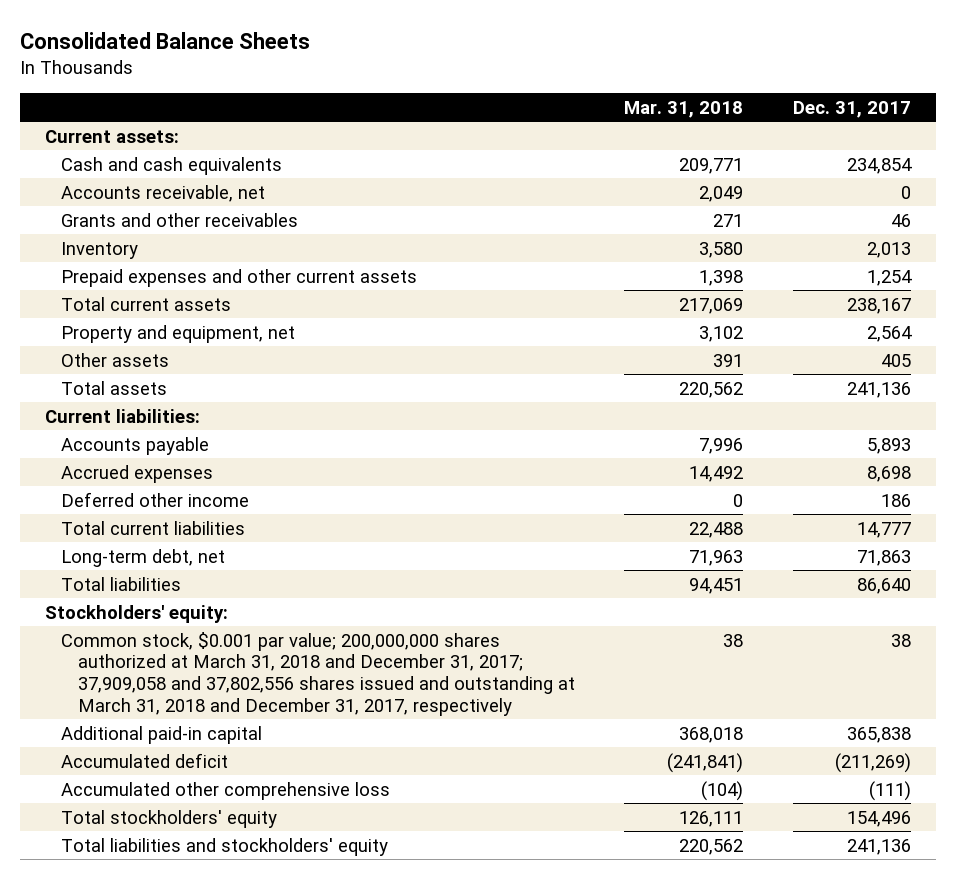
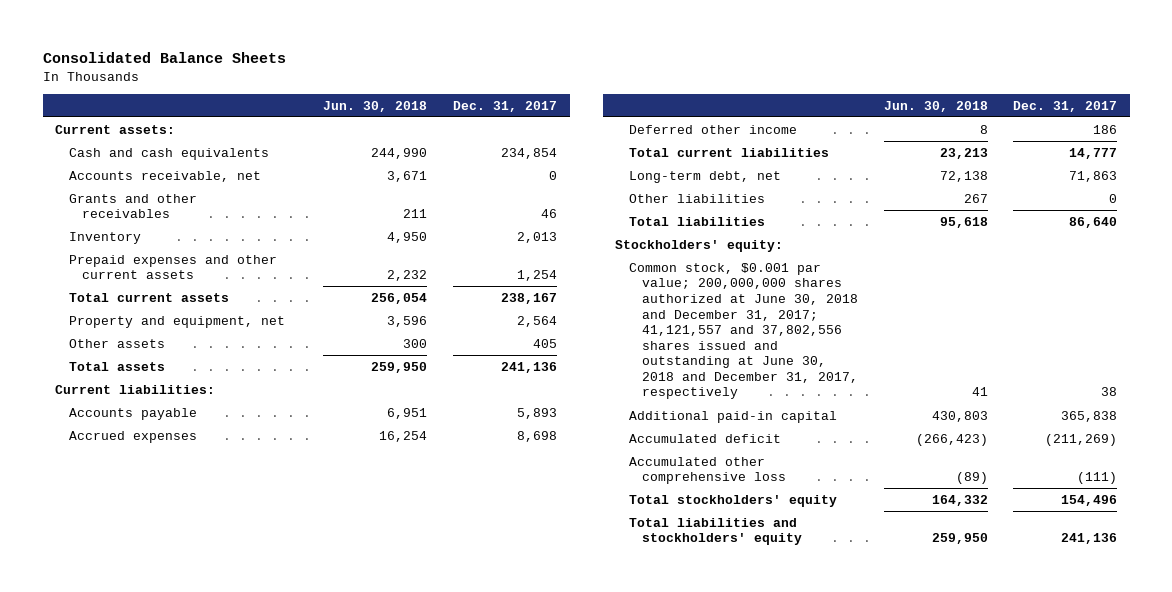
- | Mar. 31, 2018 | Dec. 31, 2017
+ | Jun. 30, 2018 | Dec. 31, 2017
+ Other liabilities | 267 | 0
- Common stock, $0.001 par value; 200,000,000 shares authorized at March 31, 2018 and December 31, 2017; 37,909,058 and 37,802,556 shares issued and outstanding at March 31, 2018 and December 31, 2017, respectively | 38 | 38
+ Common stock, $0.001 par value; 200,000,000 shares authorized at June 30, 2018 and December 31, 2017; 41,121,557 and 37,802,556 shares issued and outstanding at June 30, 2018 and December 31, 2017, respectively | 41 | 38

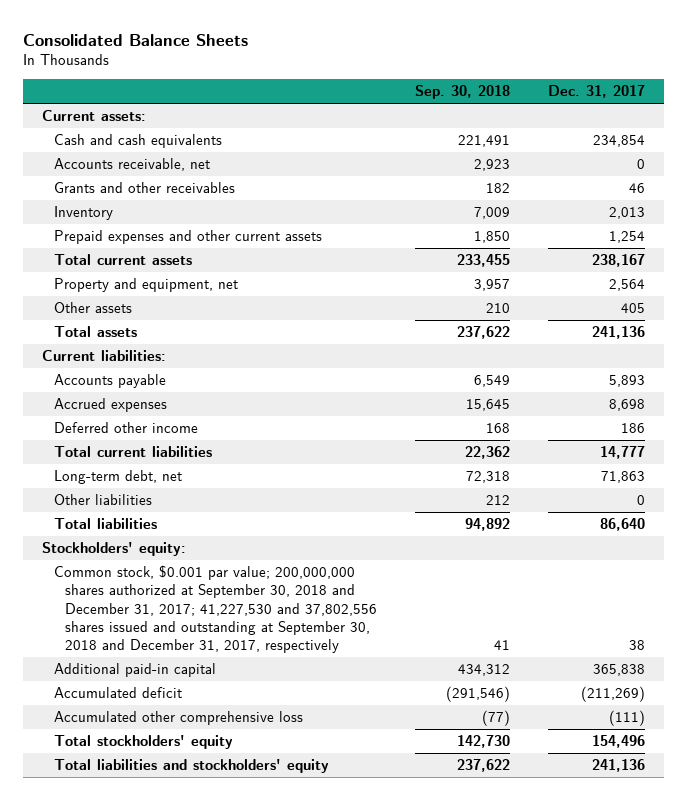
- | Jun. 30, 2018 | Dec. 31, 2017
+ | Sep. 30, 2018 | Dec. 31, 2017
- Common stock, $0.001 par value; 200,000,000 shares authorized at June 30, 2018 and December 31, 2017; 41,121,557 and 37,802,556 shares issued and outstanding at June 30, 2018 and December 31, 2017, respectively | 41 | 38
+ Common stock, $0.001 par value; 200,000,000 shares authorized at September 30, 2018 and December 31, 2017; 41,227,530 and 37,802,556 shares issued and outstanding at September 30, 2018 and December 31, 2017, respectively | 41 | 38

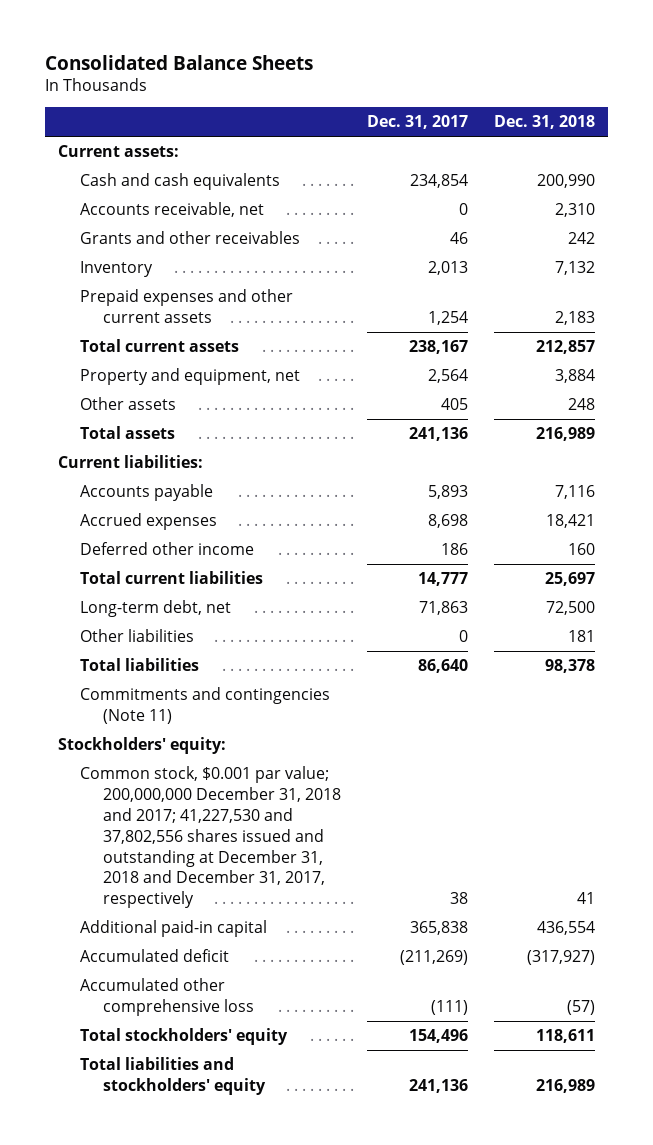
- | Sep. 30, 2018 | Dec. 31, 2017
+ | Dec. 31, 2017 | Dec. 31, 2018
+ Commitments and contingencies (Note 11)
- Common stock, $0.001 par value; 200,000,000 shares authorized at September 30, 2018 and December 31, 2017; 41,227,530 and 37,802,556 shares issued and outstanding at September 30, 2018 and December 31, 2017, respectively | 41 | 38
+ Common stock, $0.001 par value; 200,000,000 December 31, 2018 and 2017; 41,227,530 and 37,802,556 shares issued and outstanding at December 31, 2018 and December 31, 2017, respectively | 38 | 41

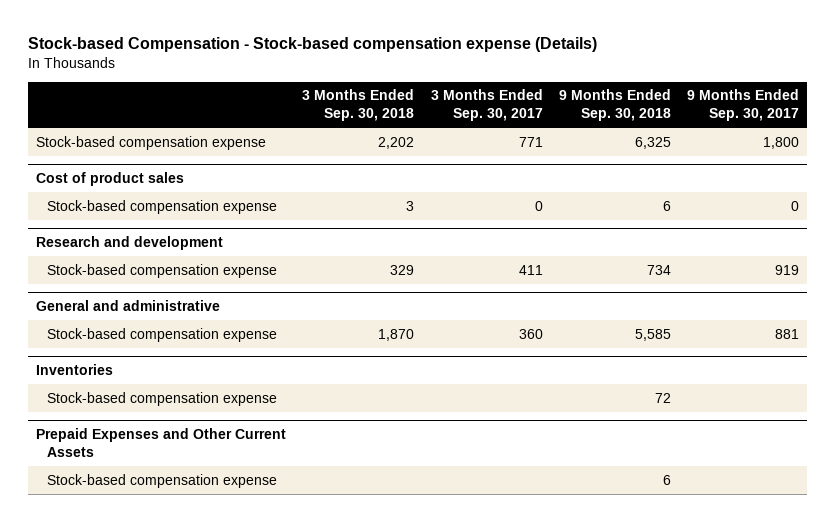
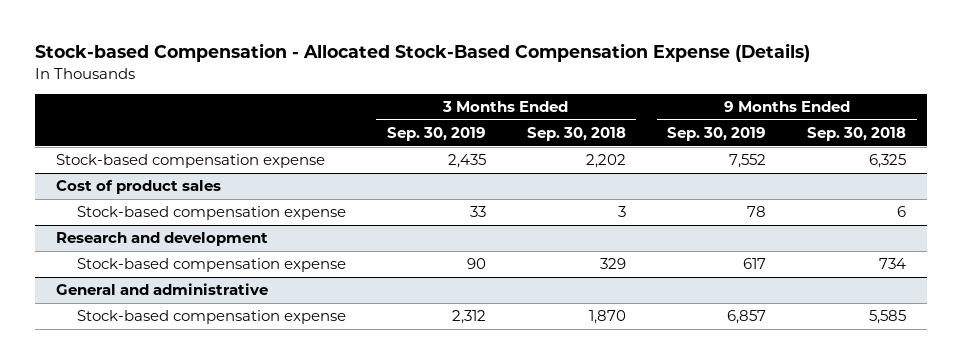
- Stock-based Compensation - Stock-based compensation expense (Details)
+ Stock-based Compensation - Allocated Stock-Based Compensation Expense (Details)
- | 3 Months Ended Sep. 30, 2018 | 3 Months Ended Sep. 30, 2017 | 9 Months Ended Sep. 30, 2018 | 9 Months Ended Sep. 30, 2017
+ | 3 Months Ended Sep. 30, 2019 | 3 Months Ended Sep. 30, 2018 | 9 Months Ended Sep. 30, 2019 | 9 Months Ended Sep. 30, 2018
- Inventories
- Stock-based compensation expense | | | 72 |
- Prepaid Expenses and Other Current Assets
- Stock-based compensation expense | | | 6 |

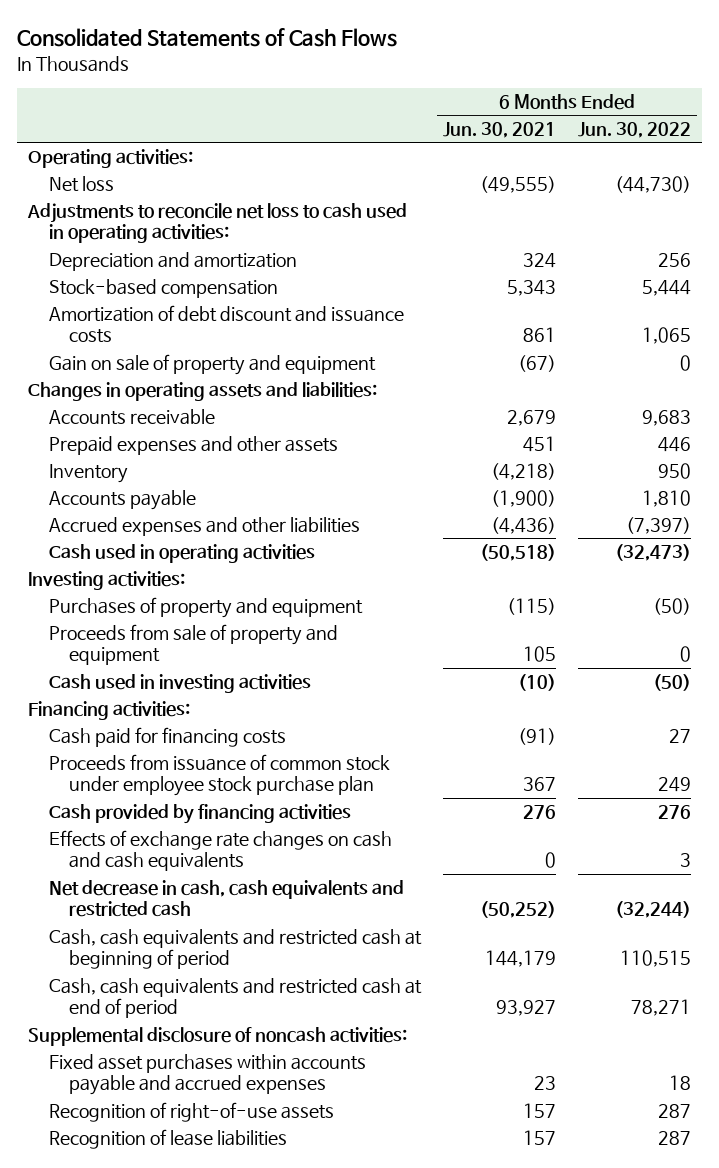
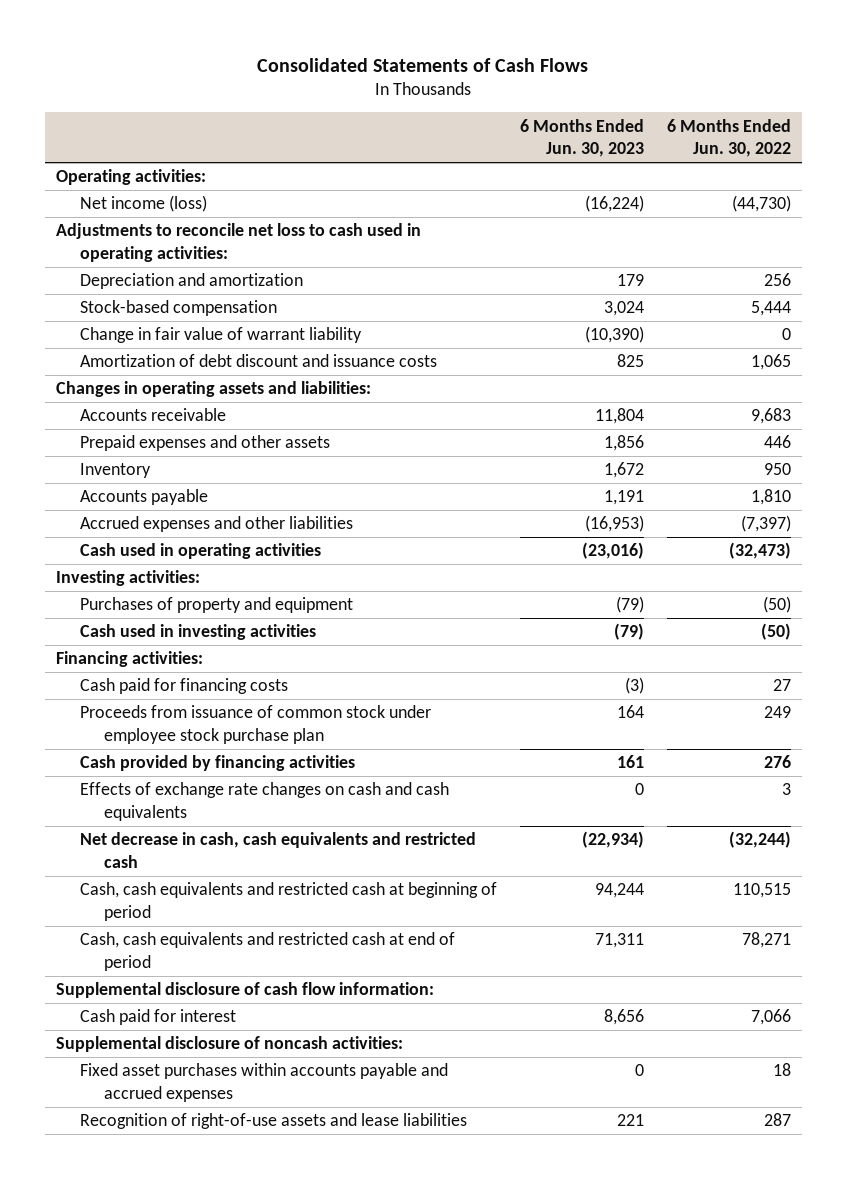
- | 6 Months Ended Jun. 30, 2021 | 6 Months Ended Jun. 30, 2022
+ | 6 Months Ended Jun. 30, 2023 | 6 Months Ended Jun. 30, 2022
- Net loss | (49,555) | (44,730)
+ Net income (loss) | (16,224) | (44,730)
+ Change in fair value of warrant liability | (10,390) | 0
- Gain on sale of property and equipment | (67) | 0
- Proceeds from sale of property and equipment | 105 | 0
+ Supplemental disclosure of cash flow information:
+ Cash paid for interest | 8,656 | 7,066
- Recognition of right-of-use assets | 157 | 287
- Recognition of lease liabilities | 157 | 287
+ Recognition of right-of-use assets and lease liabilities | 221 | 287

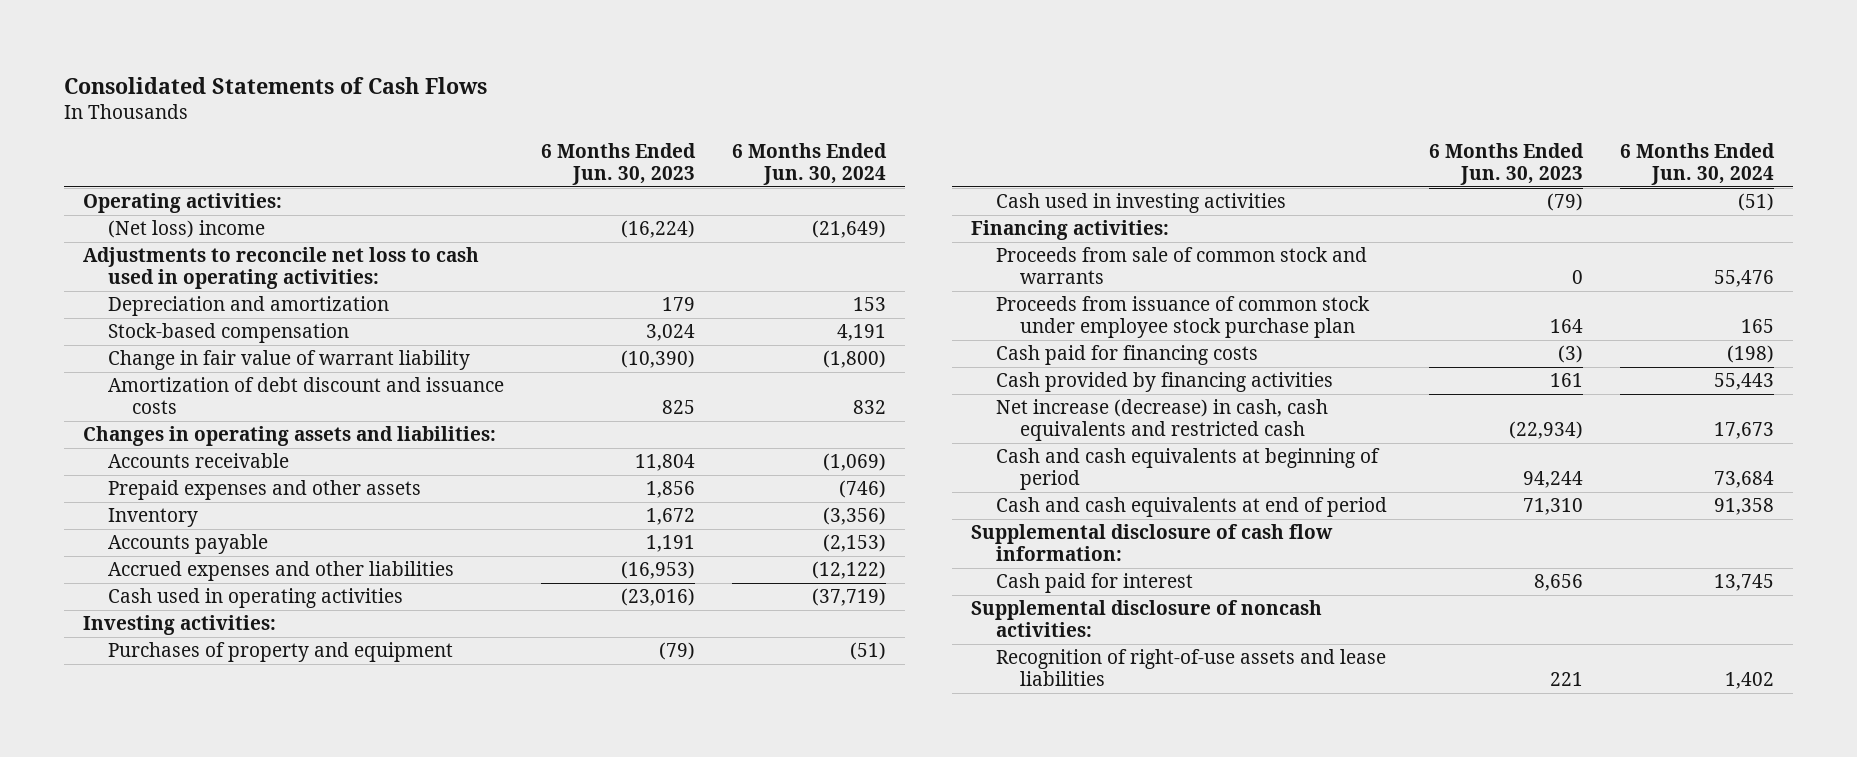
- | 6 Months Ended Jun. 30, 2023 | 6 Months Ended Jun. 30, 2022
+ | 6 Months Ended Jun. 30, 2023 | 6 Months Ended Jun. 30, 2024
- Net income (loss) | (16,224) | (44,730)
+ (Net loss) income | (16,224) | (21,649)
+ Proceeds from sale of common stock and warrants | 0 | 55,476
moved down: Cash paid for financing costs | (3) | (198)
- Effects of exchange rate changes on cash and cash equivalents | 0 | 3
- Net decrease in cash, cash equivalents and restricted cash | (22,934) | (32,244)
- Cash, cash equivalents and restricted cash at beginning of period | 94,244 | 110,515
- Cash, cash equivalents and restricted cash at end of period | 71,311 | 78,271
+ Net increase (decrease) in cash, cash equivalents and restricted cash | (22,934) | 17,673
+ Cash and cash equivalents at beginning of period | 94,244 | 73,684
+ Cash and cash equivalents at end of period | 71,310 | 91,358
- Fixed asset purchases within accounts payable and accrued expenses | 0 | 18

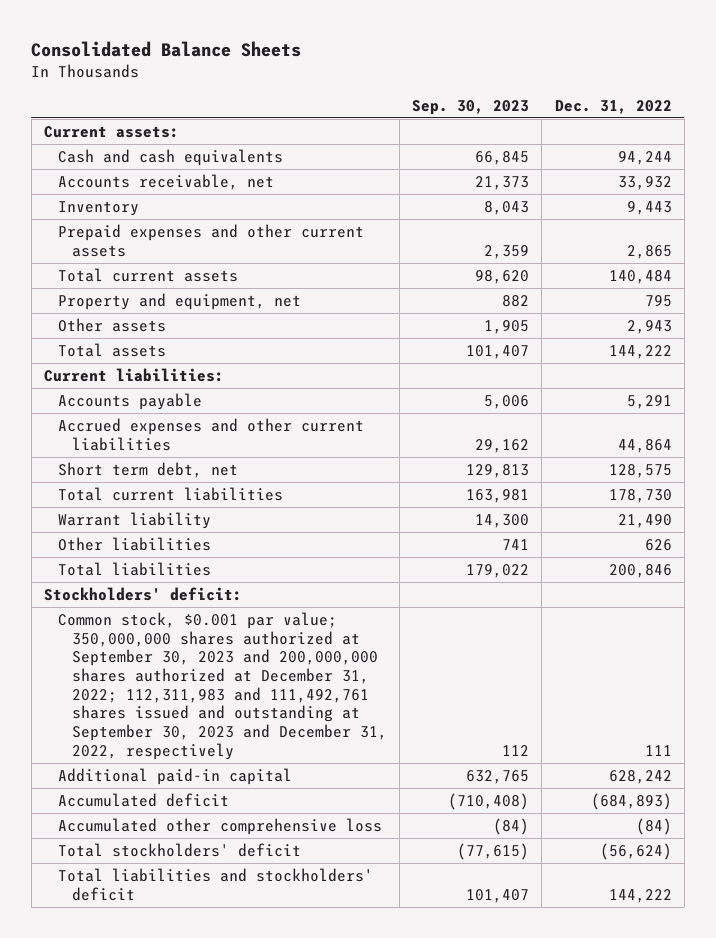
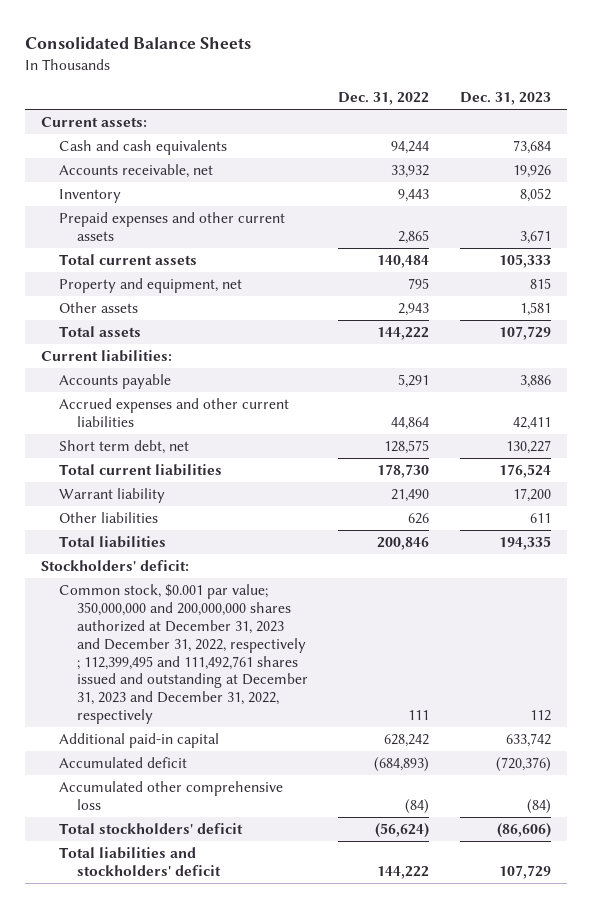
- | Sep. 30, 2023 | Dec. 31, 2022
+ | Dec. 31, 2022 | Dec. 31, 2023
- Common stock, $0.001 par value; 350,000,000 shares authorized at September 30, 2023 and 200,000,000 shares authorized at December 31, 2022; 112,311,983 and 111,492,761 shares issued and outstanding at September 30, 2023 and December 31, 2022, respectively | 112 | 111
+ Common stock, $0.001 par value; 350,000,000 and 200,000,000 shares authorized at December 31, 2023 and December 31, 2022, respectively ; 112,399,495 and 111,492,761 shares issued and outstanding at December 31, 2023 and December 31, 2022, respectively | 111 | 112

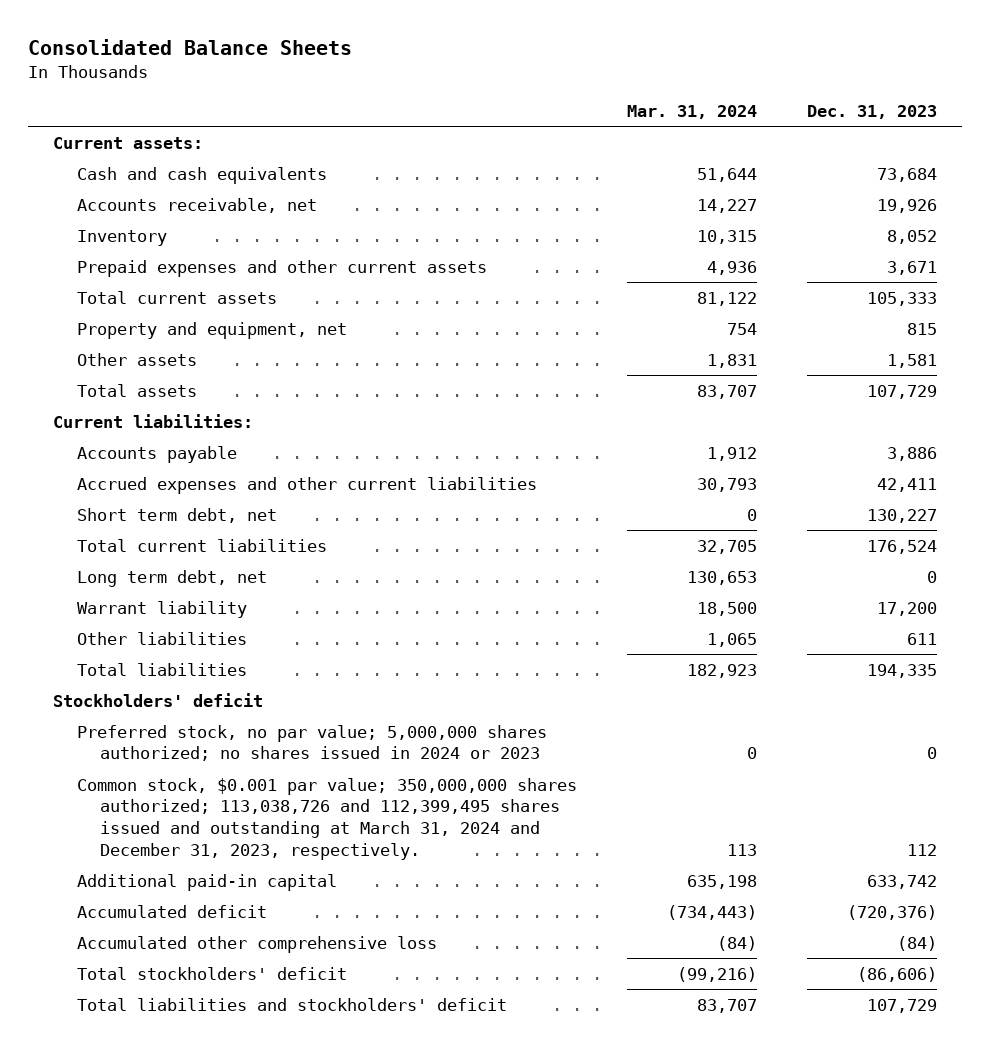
- | Dec. 31, 2022 | Dec. 31, 2023
+ | Mar. 31, 2024 | Dec. 31, 2023
+ Long term debt, net | 130,653 | 0
- Stockholders' deficit:
- Common stock, $0.001 par value; 350,000,000 and 200,000,000 shares authorized at December 31, 2023 and December 31, 2022, respectively ; 112,399,495 and 111,492,761 shares issued and outstanding at December 31, 2023 and December 31, 2022, respectively | 111 | 112
+ Stockholders' deficit
+ Preferred stock, no par value; 5,000,000 shares authorized; no shares issued in 2024 or 2023 | 0 | 0
+ Common stock, $0.001 par value; 350,000,000 shares authorized; 113,038,726 and 112,399,495 shares issued and outstanding at March 31, 2024 and December 31, 2023, respectively. | 113 | 112

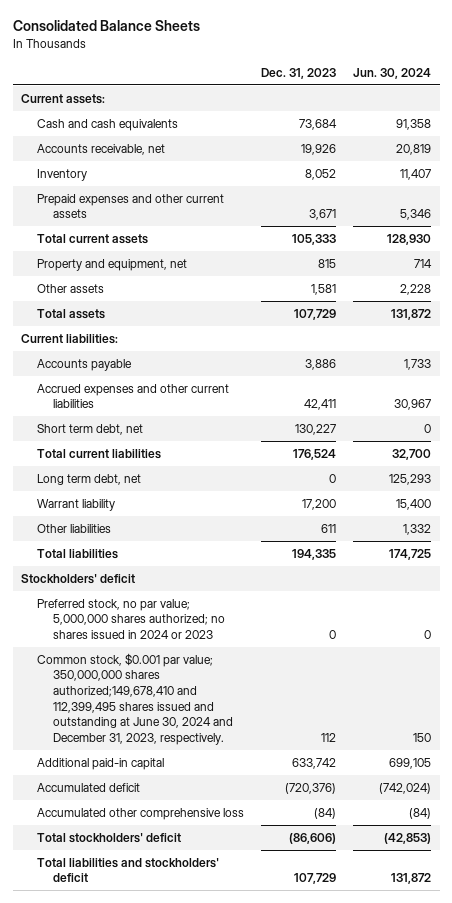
- | Mar. 31, 2024 | Dec. 31, 2023
+ | Dec. 31, 2023 | Jun. 30, 2024
- Common stock, $0.001 par value; 350,000,000 shares authorized; 113,038,726 and 112,399,495 shares issued and outstanding at March 31, 2024 and December 31, 2023, respectively. | 113 | 112
+ Common stock, $0.001 par value; 350,000,000 shares authorized;149,678,410 and 112,399,495 shares issued and outstanding at June 30, 2024 and December 31, 2023, respectively. | 112 | 150

